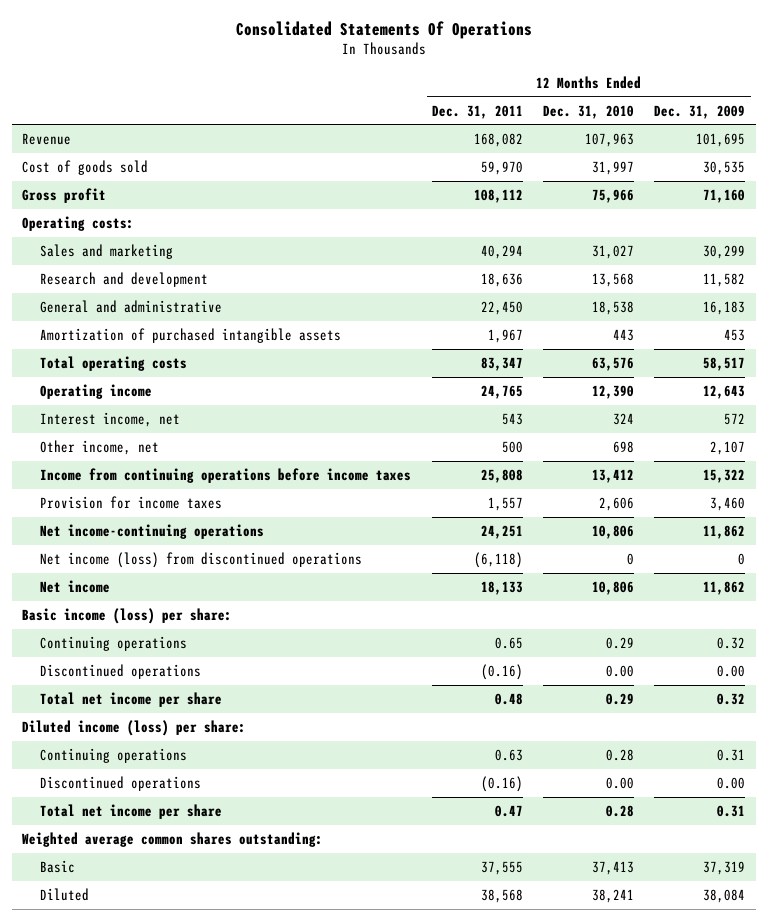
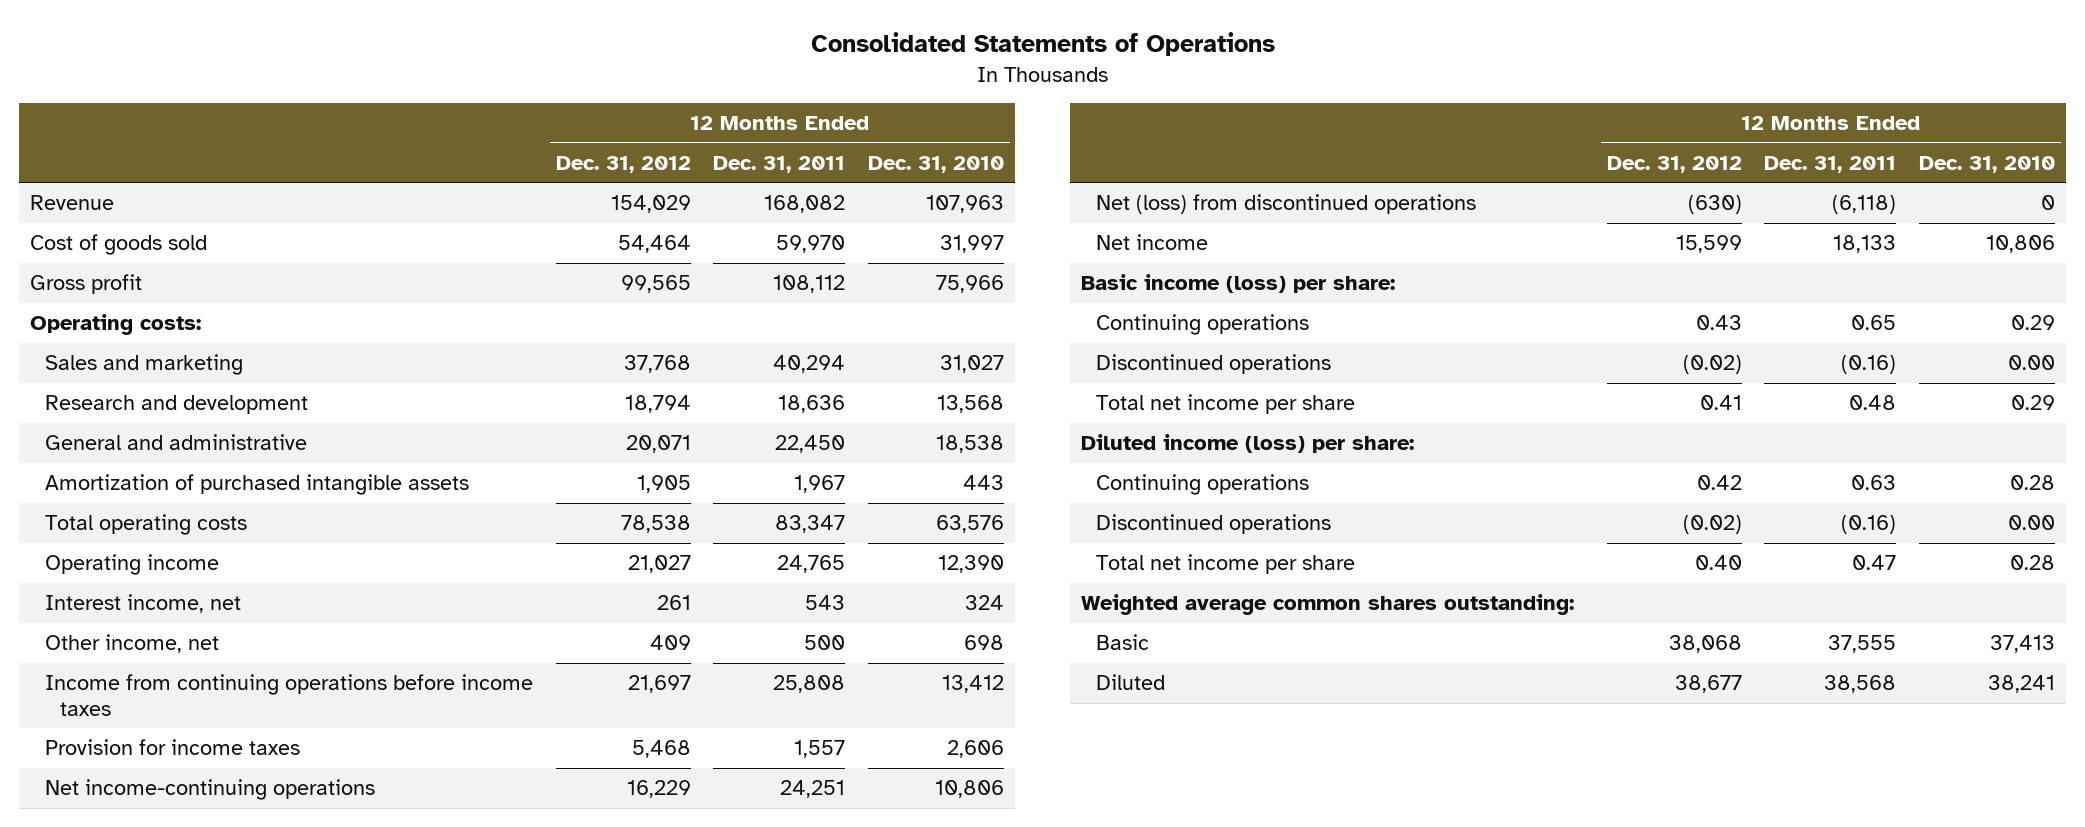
- Consolidated Statements Of Operations
+ Consolidated Statements of Operations
- | 12 Months Ended Dec. 31, 2011 | 12 Months Ended Dec. 31, 2010 | 12 Months Ended Dec. 31, 2009
+ | 12 Months Ended Dec. 31, 2012 | 12 Months Ended Dec. 31, 2011 | 12 Months Ended Dec. 31, 2010
- Net income (loss) from discontinued operations | (6,118) | 0 | 0
+ Net (loss) from discontinued operations | (630) | (6,118) | 0

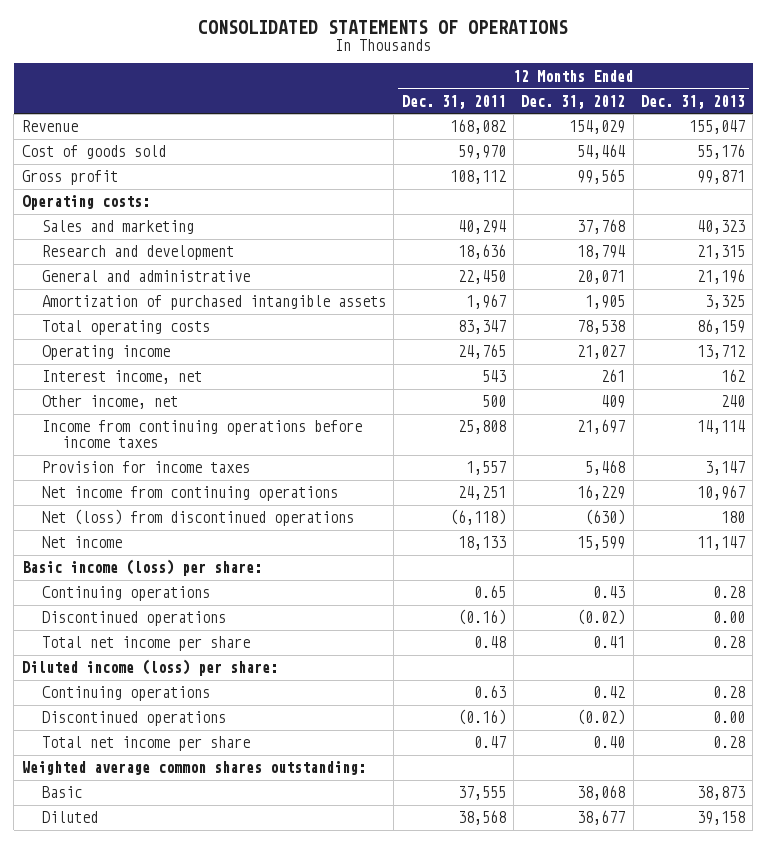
- Consolidated Statements of Operations
+ CONSOLIDATED STATEMENTS OF OPERATIONS
- | 12 Months Ended Dec. 31, 2012 | 12 Months Ended Dec. 31, 2011 | 12 Months Ended Dec. 31, 2010
+ | 12 Months Ended Dec. 31, 2011 | 12 Months Ended Dec. 31, 2012 | 12 Months Ended Dec. 31, 2013
- Net income-continuing operations | 16,229 | 24,251 | 10,806
+ Net income from continuing operations | 24,251 | 16,229 | 10,967

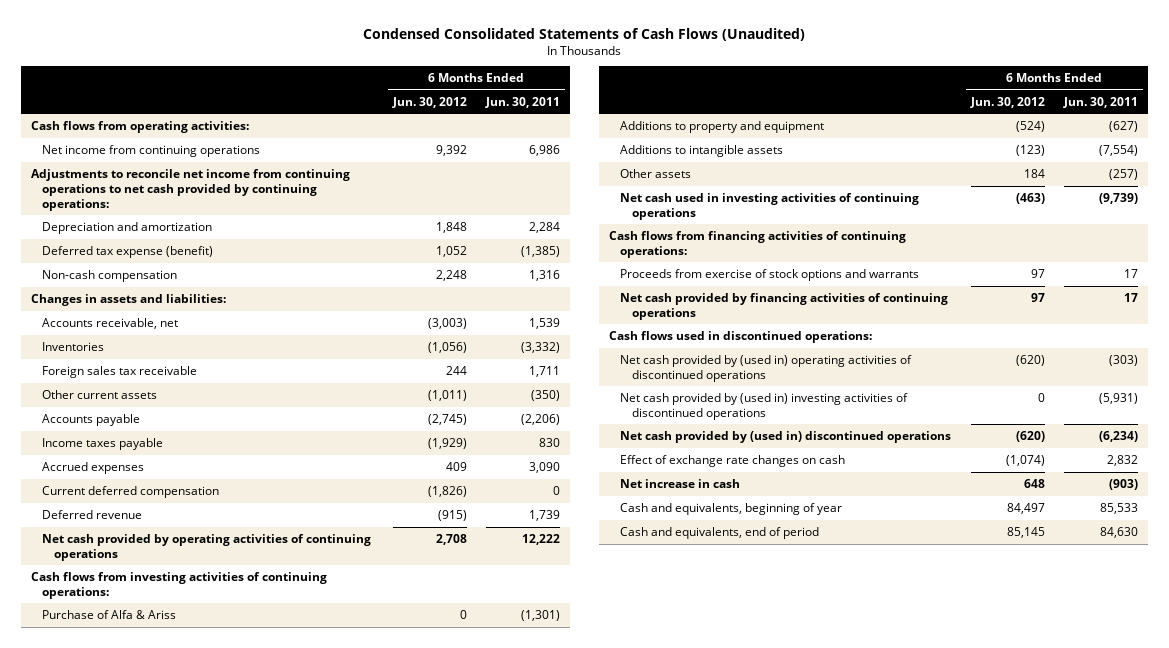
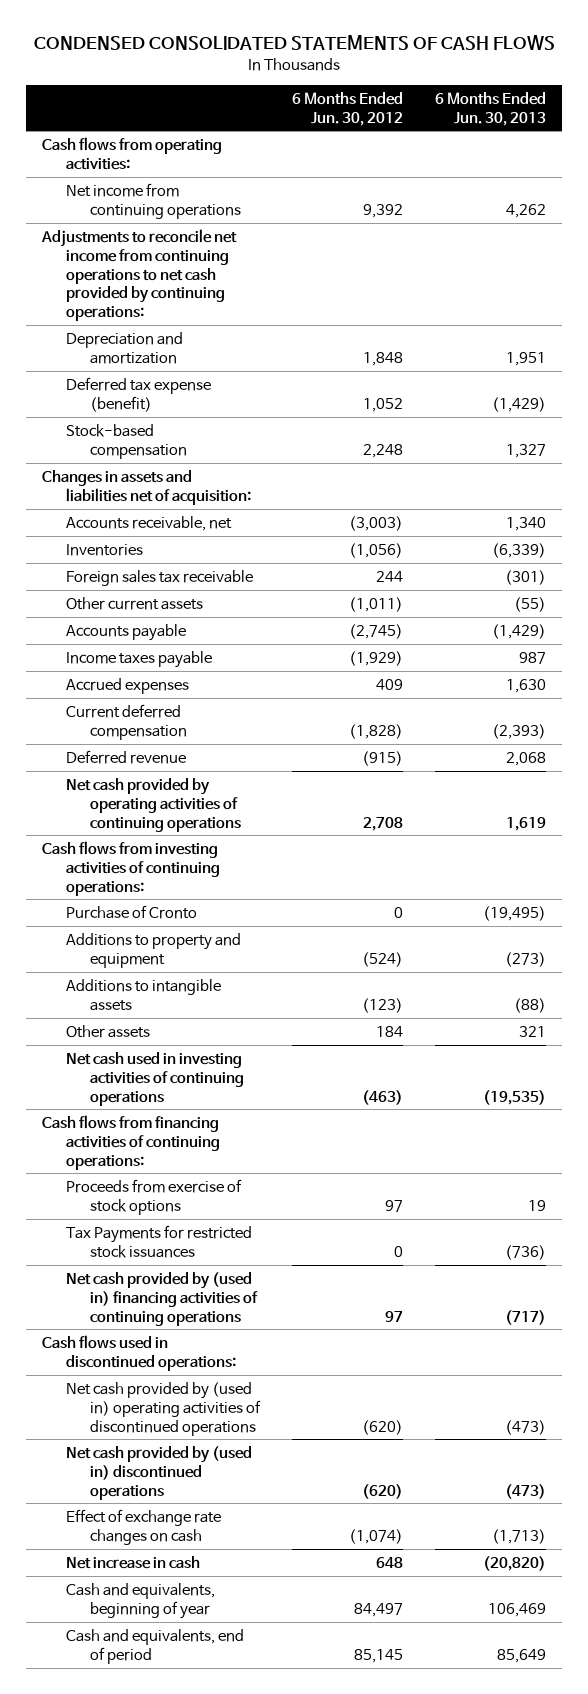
- Condensed Consolidated Statements of Cash Flows (Unaudited)
+ CONDENSED CONSOLIDATED STATEMENTS OF CASH FLOWS
- | 6 Months Ended Jun. 30, 2012 | 6 Months Ended Jun. 30, 2011
+ | 6 Months Ended Jun. 30, 2012 | 6 Months Ended Jun. 30, 2013
- Non-cash compensation | 2,248 | 1,316
- Changes in assets and liabilities:
+ Stock-based compensation | 2,248 | 1,327
+ Changes in assets and liabilities net of acquisition:
- Current deferred compensation | (1,826) | 0
+ Current deferred compensation | (1,828) | (2,393)
- Purchase of Alfa & Ariss | 0 | (1,301)
+ Purchase of Cronto | 0 | (19,495)
- Proceeds from exercise of stock options and warrants | 97 | 17
- Net cash provided by financing activities of continuing operations | 97 | 17
+ Proceeds from exercise of stock options | 97 | 19
+ Tax Payments for restricted stock issuances | 0 | (736)
+ Net cash provided by (used in) financing activities of continuing operations | 97 | (717)
- Net cash provided by (used in) investing activities of discontinued operations | 0 | (5,931)

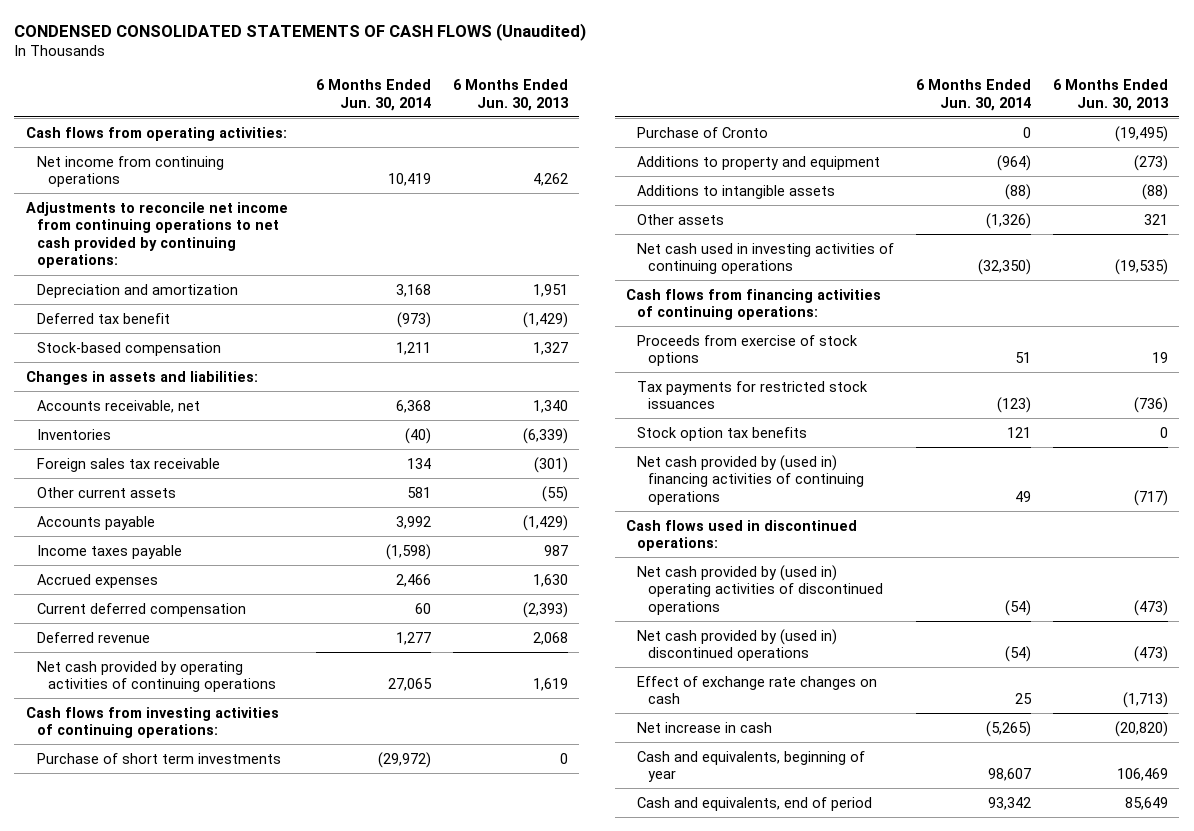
- CONDENSED CONSOLIDATED STATEMENTS OF CASH FLOWS
+ CONDENSED CONSOLIDATED STATEMENTS OF CASH FLOWS (Unaudited)
- | 6 Months Ended Jun. 30, 2012 | 6 Months Ended Jun. 30, 2013
+ | 6 Months Ended Jun. 30, 2014 | 6 Months Ended Jun. 30, 2013
- Deferred tax expense (benefit) | 1,052 | (1,429)
+ Deferred tax benefit | (973) | (1,429)
- Changes in assets and liabilities net of acquisition:
+ Changes in assets and liabilities:
+ Purchase of short term investments | (29,972) | 0
- Tax Payments for restricted stock issuances | 0 | (736)
+ Tax payments for restricted stock issuances | (123) | (736)
+ Stock option tax benefits | 121 | 0

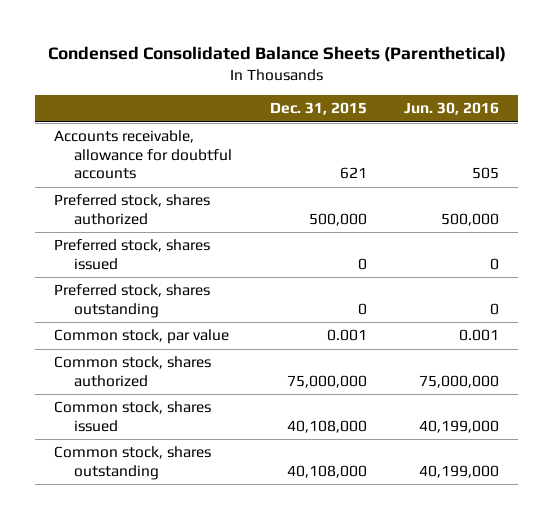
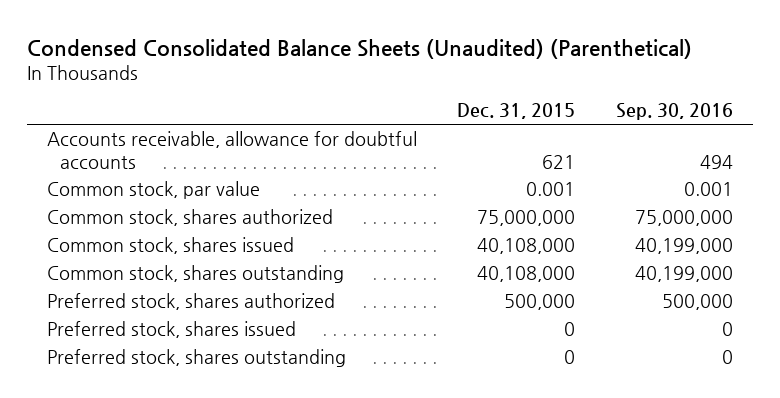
- Condensed Consolidated Balance Sheets (Parenthetical)
+ Condensed Consolidated Balance Sheets (Unaudited) (Parenthetical)
- | Dec. 31, 2015 | Jun. 30, 2016
+ | Dec. 31, 2015 | Sep. 30, 2016
moved down: Preferred stock, shares authorized | 500,000 | 500,000
moved down: Preferred stock, shares issued | 0 | 0
moved down: Preferred stock, shares outstanding | 0 | 0

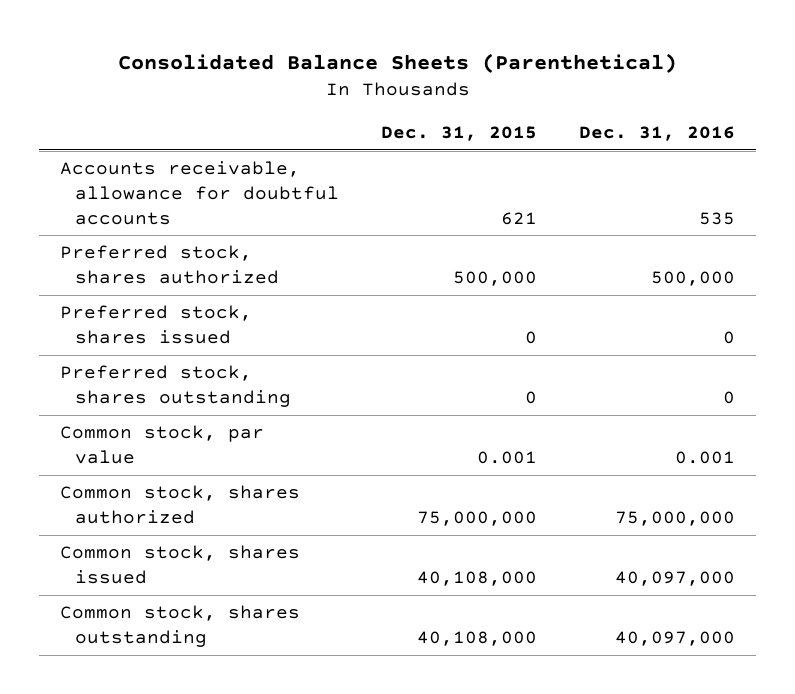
- Condensed Consolidated Balance Sheets (Unaudited) (Parenthetical)
+ Consolidated Balance Sheets (Parenthetical)
- | Dec. 31, 2015 | Sep. 30, 2016
+ | Dec. 31, 2015 | Dec. 31, 2016
moved up: Preferred stock, shares authorized | 500,000 | 500,000
moved up: Preferred stock, shares issued | 0 | 0
moved up: Preferred stock, shares outstanding | 0 | 0

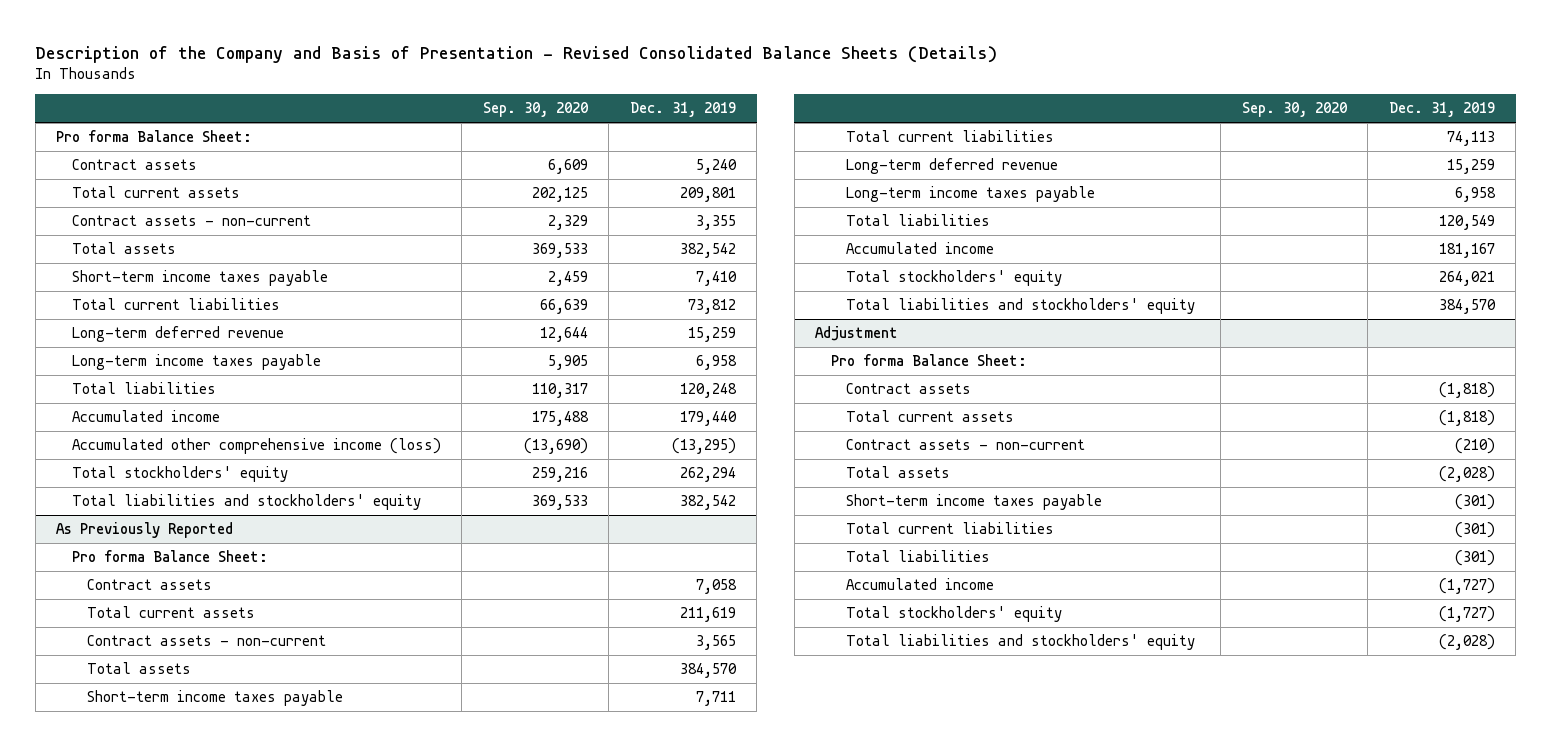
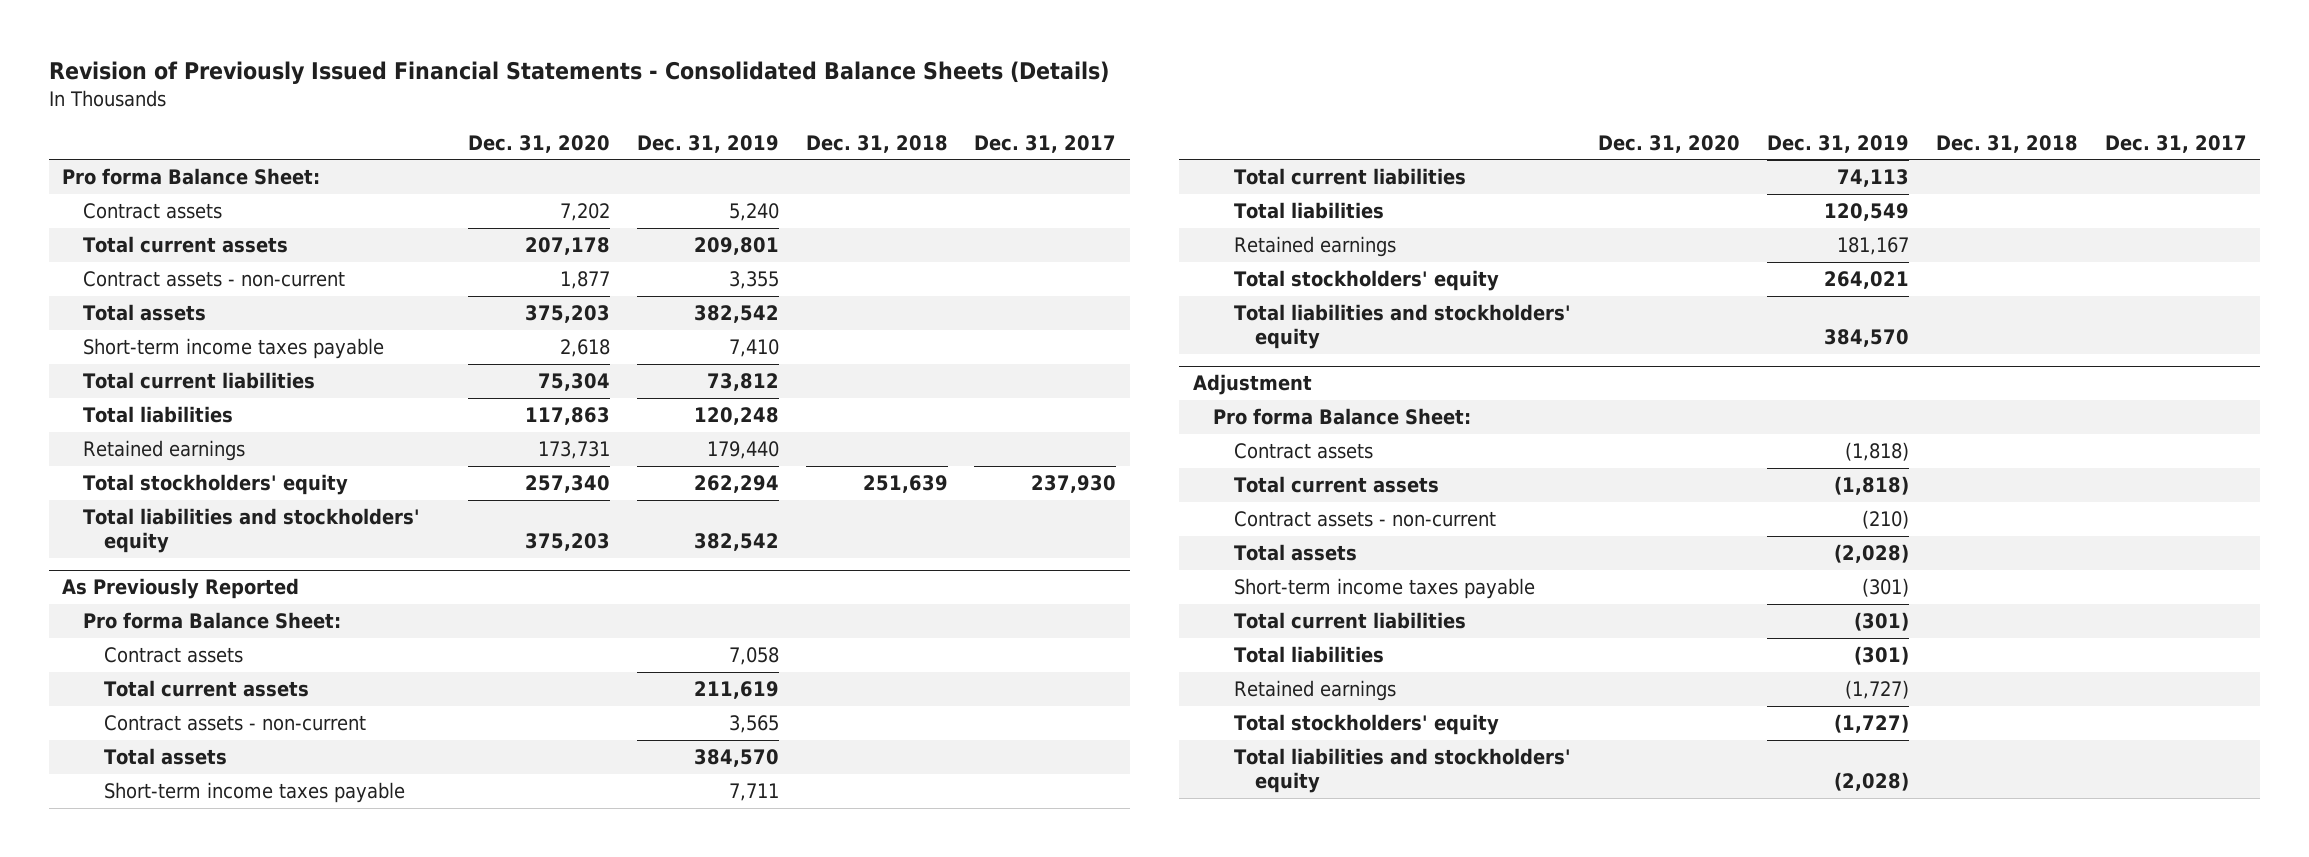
- Description of the Company and Basis of Presentation - Revised Consolidated Balance Sheets (Details)
+ Revision of Previously Issued Financial Statements - Consolidated Balance Sheets (Details)
- | Sep. 30, 2020 | Dec. 31, 2019
+ | Dec. 31, 2020 | Dec. 31, 2019 | Dec. 31, 2018 | Dec. 31, 2017
- Long-term deferred revenue | 12,644 | 15,259
- Long-term income taxes payable | 5,905 | 6,958
- Accumulated income | 175,488 | 179,440
- Accumulated other comprehensive income (loss) | (13,690) | (13,295)
+ Retained earnings | 173,731 | 179,440 | |
@ As Previously Reported
- Long-term deferred revenue | | 15,259
- Long-term income taxes payable | | 6,958
- Accumulated income | | 181,167
+ Retained earnings | | 181,167 | |
@ Adjustment
- Accumulated income | | (1,727)
+ Retained earnings | | (1,727) | |

